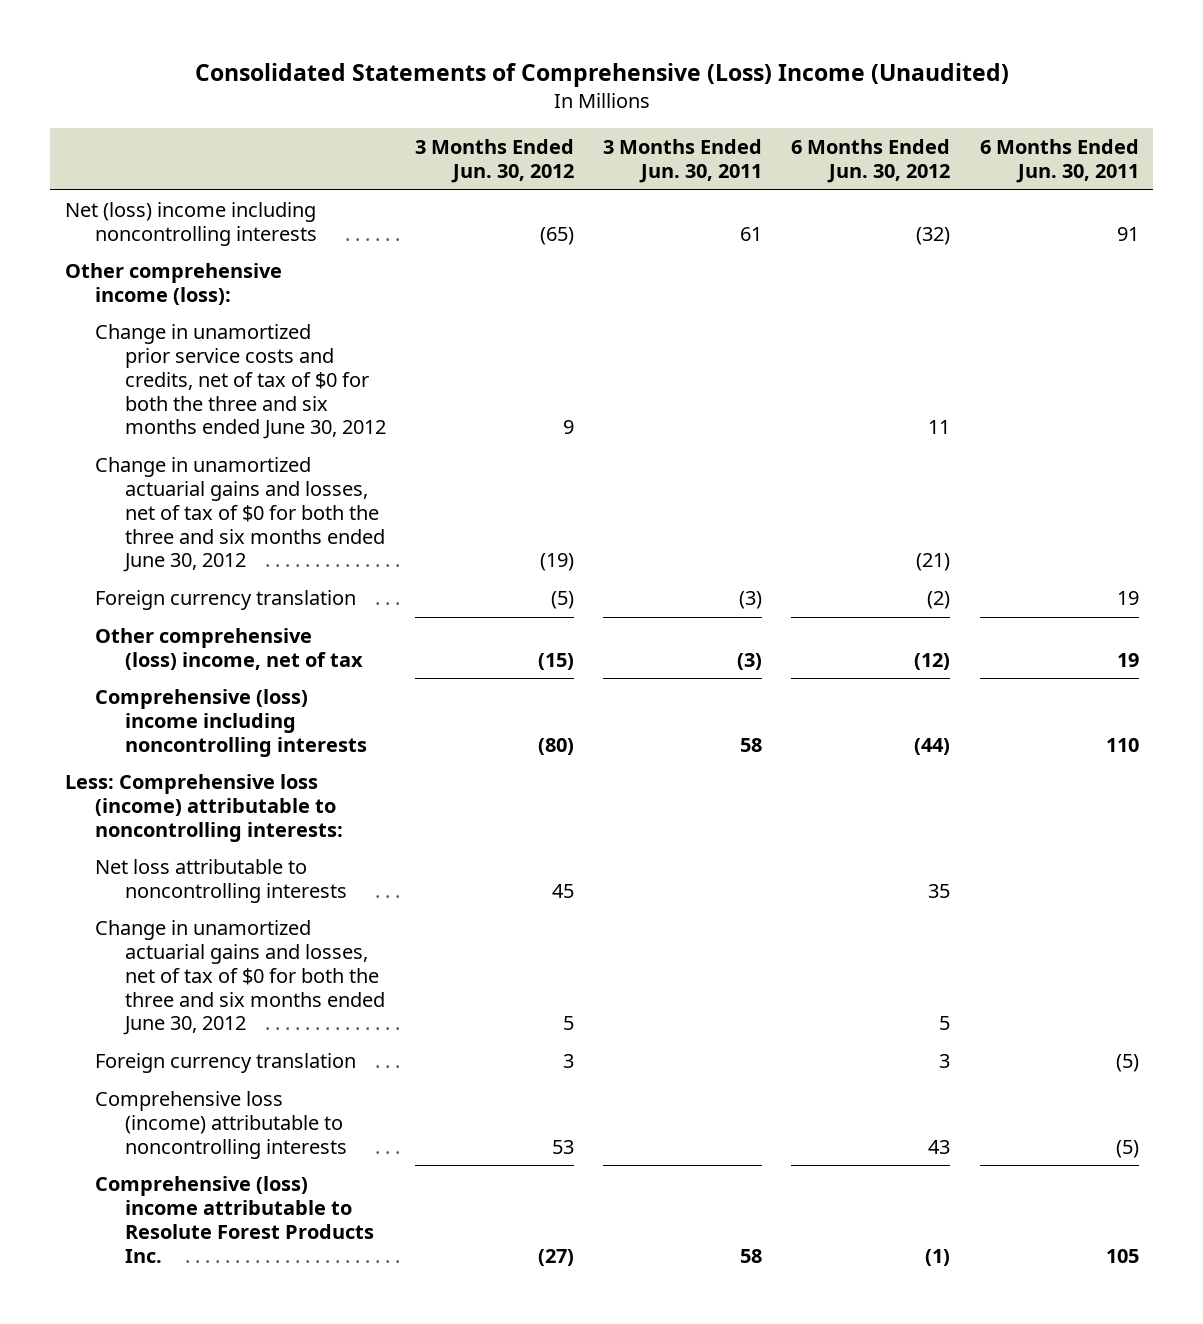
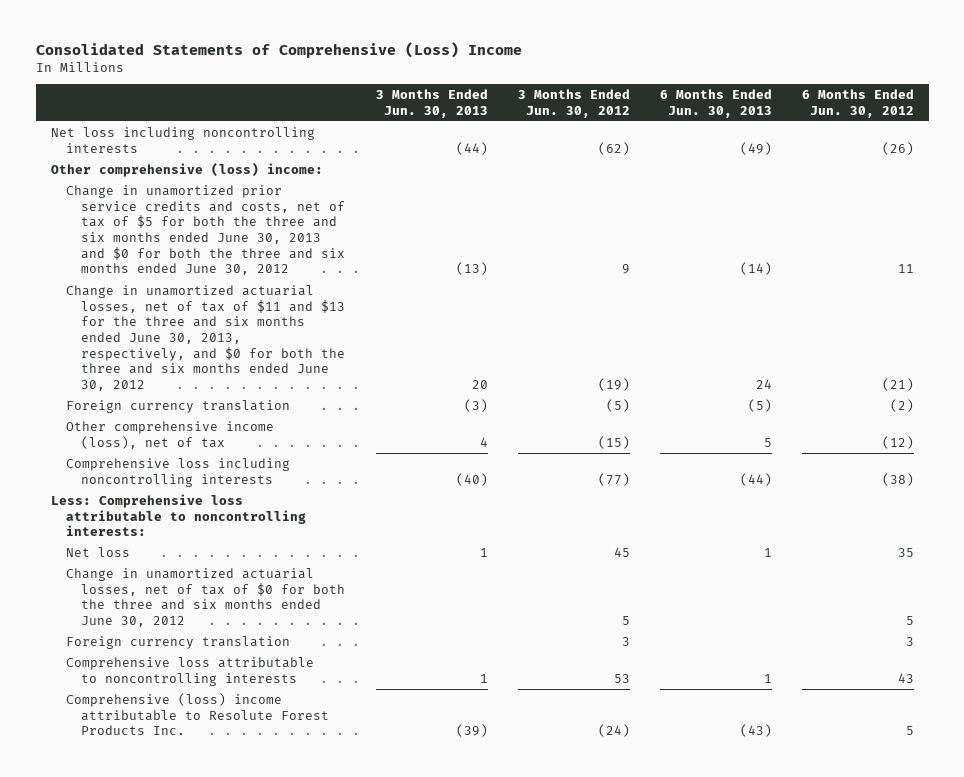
- Consolidated Statements of Comprehensive (Loss) Income (Unaudited)
+ Consolidated Statements of Comprehensive (Loss) Income
- | 3 Months Ended Jun. 30, 2012 | 3 Months Ended Jun. 30, 2011 | 6 Months Ended Jun. 30, 2012 | 6 Months Ended Jun. 30, 2011
+ | 3 Months Ended Jun. 30, 2013 | 3 Months Ended Jun. 30, 2012 | 6 Months Ended Jun. 30, 2013 | 6 Months Ended Jun. 30, 2012
- Net (loss) income including noncontrolling interests | (65) | 61 | (32) | 91
- Other comprehensive income (loss):
- Change in unamortized prior service costs and credits, net of tax of $0 for both the three and six months ended June 30, 2012 | 9 | | 11 |
- Change in unamortized actuarial gains and losses, net of tax of $0 for both the three and six months ended June 30, 2012 | (19) | | (21) |
+ Net loss including noncontrolling interests | (44) | (62) | (49) | (26)
+ Other comprehensive (loss) income:
+ Change in unamortized prior service credits and costs, net of tax of $5 for both the three and six months ended June 30, 2013 and $0 for both the three and six months ended June 30, 2012 | (13) | 9 | (14) | 11
+ Change in unamortized actuarial losses, net of tax of $11 and $13 for the three and six months ended June 30, 2013, respectively, and $0 for both the three and six months ended June 30, 2012 | 20 | (19) | 24 | (21)
- Other comprehensive (loss) income, net of tax | (15) | (3) | (12) | 19
- Comprehensive (loss) income including noncontrolling interests | (80) | 58 | (44) | 110
- Less: Comprehensive loss (income) attributable to noncontrolling interests:
- Net loss attributable to noncontrolling interests | 45 | | 35 |
- Change in unamortized actuarial gains and losses, net of tax of $0 for both the three and six months ended June 30, 2012 | 5 | | 5 |
+ Other comprehensive income (loss), net of tax | 4 | (15) | 5 | (12)
+ Comprehensive loss including noncontrolling interests | (40) | (77) | (44) | (38)
+ Less: Comprehensive loss attributable to noncontrolling interests:
+ Net loss | 1 | 45 | 1 | 35
+ Change in unamortized actuarial losses, net of tax of $0 for both the three and six months ended June 30, 2012 | | 5 | | 5
- Comprehensive loss (income) attributable to noncontrolling interests | 53 | | 43 | (5)
- Comprehensive (loss) income attributable to Resolute Forest Products Inc. | (27) | 58 | (1) | 105
+ Comprehensive loss attributable to noncontrolling interests | 1 | 53 | 1 | 43
+ Comprehensive (loss) income attributable to Resolute Forest Products Inc. | (39) | (24) | (43) | 5

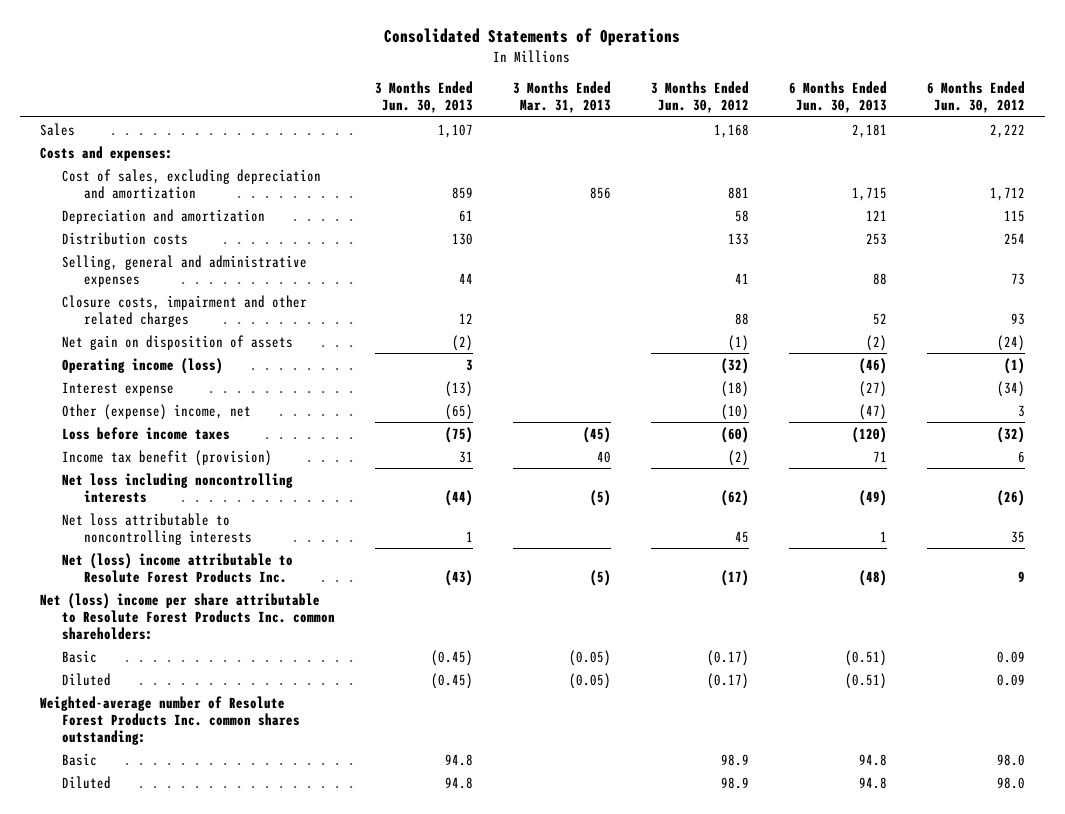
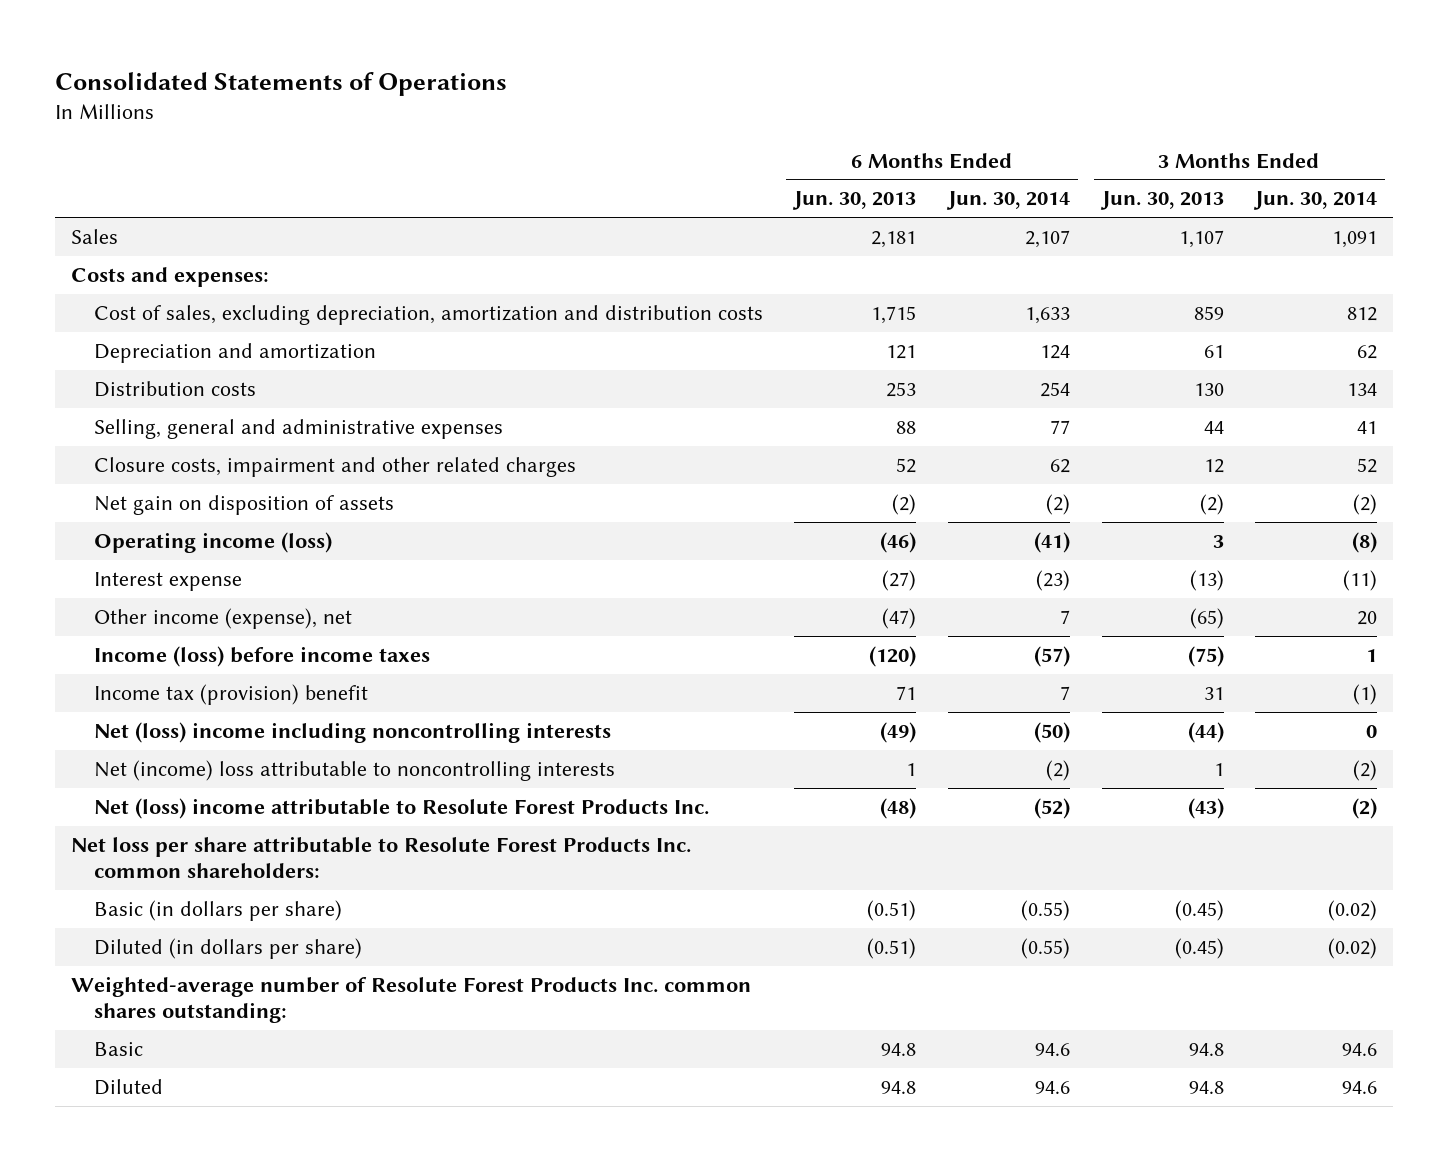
- | 3 Months Ended Jun. 30, 2013 | 3 Months Ended Mar. 31, 2013 | 3 Months Ended Jun. 30, 2012 | 6 Months Ended Jun. 30, 2013 | 6 Months Ended Jun. 30, 2012
+ | 6 Months Ended Jun. 30, 2013 | 6 Months Ended Jun. 30, 2014 | 3 Months Ended Jun. 30, 2013 | 3 Months Ended Jun. 30, 2014
- Cost of sales, excluding depreciation and amortization | 859 | 856 | 881 | 1,715 | 1,712
+ Cost of sales, excluding depreciation, amortization and distribution costs | 1,715 | 1,633 | 859 | 812
- Other (expense) income, net | (65) | | (10) | (47) | 3
- Loss before income taxes | (75) | (45) | (60) | (120) | (32)
- Income tax benefit (provision) | 31 | 40 | (2) | 71 | 6
- Net loss including noncontrolling interests | (44) | (5) | (62) | (49) | (26)
- Net loss attributable to noncontrolling interests | 1 | | 45 | 1 | 35
+ Other income (expense), net | (47) | 7 | (65) | 20
+ Income (loss) before income taxes | (120) | (57) | (75) | 1
+ Income tax (provision) benefit | 71 | 7 | 31 | (1)
+ Net (loss) income including noncontrolling interests | (49) | (50) | (44) | 0
+ Net (income) loss attributable to noncontrolling interests | 1 | (2) | 1 | (2)
- Net (loss) income per share attributable to Resolute Forest Products Inc. common shareholders:
- Basic | (0.45) | (0.05) | (0.17) | (0.51) | 0.09
- Diluted | (0.45) | (0.05) | (0.17) | (0.51) | 0.09
+ Net loss per share attributable to Resolute Forest Products Inc. common shareholders:
+ Basic (in dollars per share) | (0.51) | (0.55) | (0.45) | (0.02)
+ Diluted (in dollars per share) | (0.51) | (0.55) | (0.45) | (0.02)

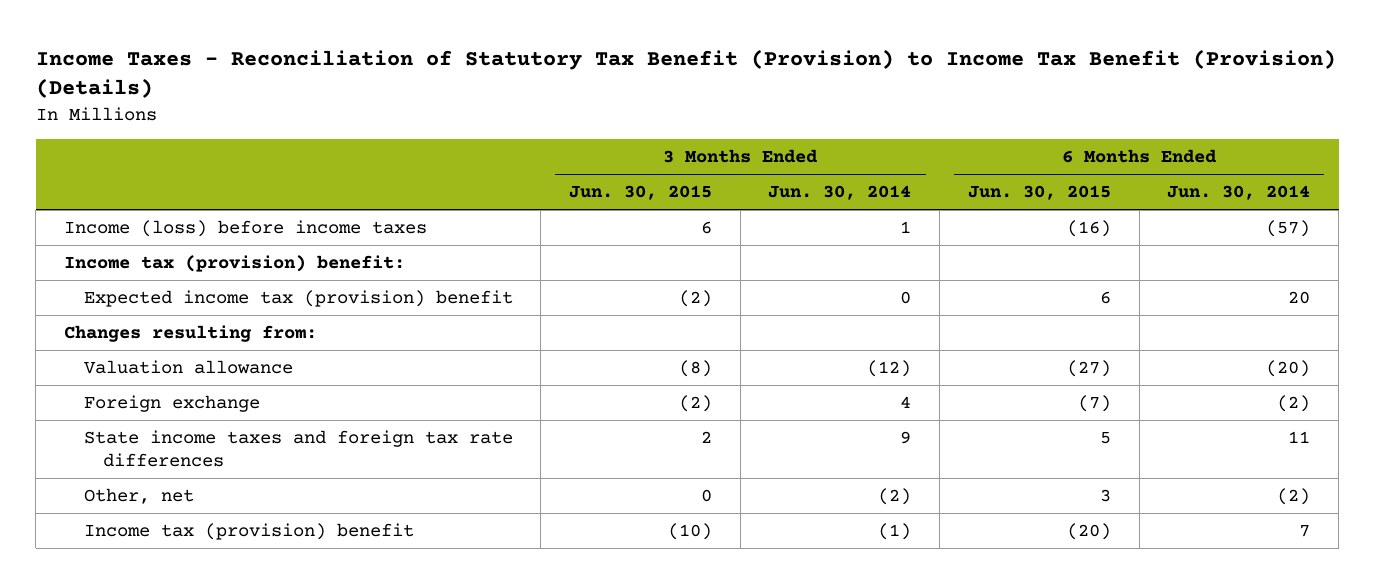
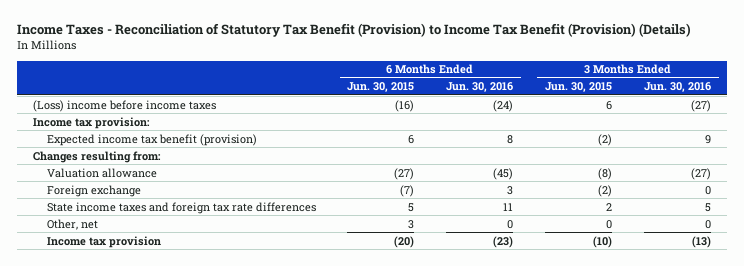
- | 3 Months Ended Jun. 30, 2015 | 3 Months Ended Jun. 30, 2014 | 6 Months Ended Jun. 30, 2015 | 6 Months Ended Jun. 30, 2014
+ | 6 Months Ended Jun. 30, 2015 | 6 Months Ended Jun. 30, 2016 | 3 Months Ended Jun. 30, 2015 | 3 Months Ended Jun. 30, 2016
- Income (loss) before income taxes | 6 | 1 | (16) | (57)
- Income tax (provision) benefit:
- Expected income tax (provision) benefit | (2) | 0 | 6 | 20
+ (Loss) income before income taxes | (16) | (24) | 6 | (27)
+ Income tax provision:
+ Expected income tax benefit (provision) | 6 | 8 | (2) | 9
- Income tax (provision) benefit | (10) | (1) | (20) | 7
+ Income tax provision | (20) | (23) | (10) | (13)

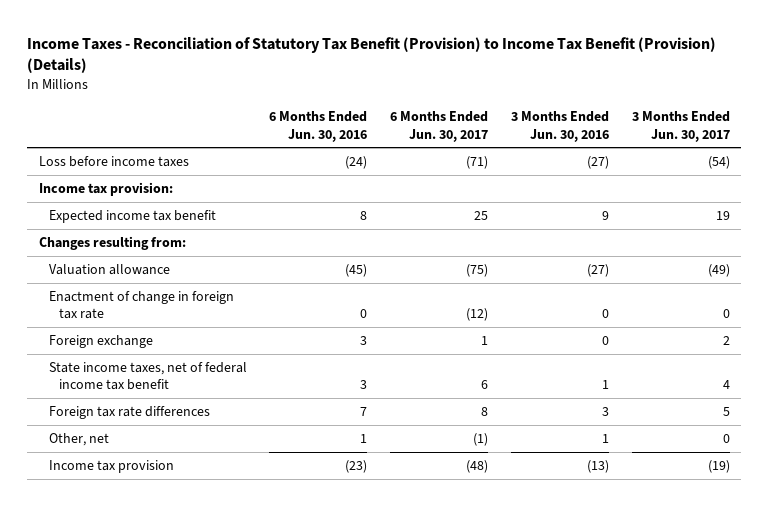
- | 6 Months Ended Jun. 30, 2015 | 6 Months Ended Jun. 30, 2016 | 3 Months Ended Jun. 30, 2015 | 3 Months Ended Jun. 30, 2016
+ | 6 Months Ended Jun. 30, 2016 | 6 Months Ended Jun. 30, 2017 | 3 Months Ended Jun. 30, 2016 | 3 Months Ended Jun. 30, 2017
- (Loss) income before income taxes | (16) | (24) | 6 | (27)
+ Loss before income taxes | (24) | (71) | (27) | (54)
- Expected income tax benefit (provision) | 6 | 8 | (2) | 9
+ Expected income tax benefit | 8 | 25 | 9 | 19
+ Enactment of change in foreign tax rate | 0 | (12) | 0 | 0
- State income taxes and foreign tax rate differences | 5 | 11 | 2 | 5
- Other, net | 3 | 0 | 0 | 0
+ State income taxes, net of federal income tax benefit | 3 | 6 | 1 | 4
+ Foreign tax rate differences | 7 | 8 | 3 | 5
+ Other, net | 1 | (1) | 1 | 0

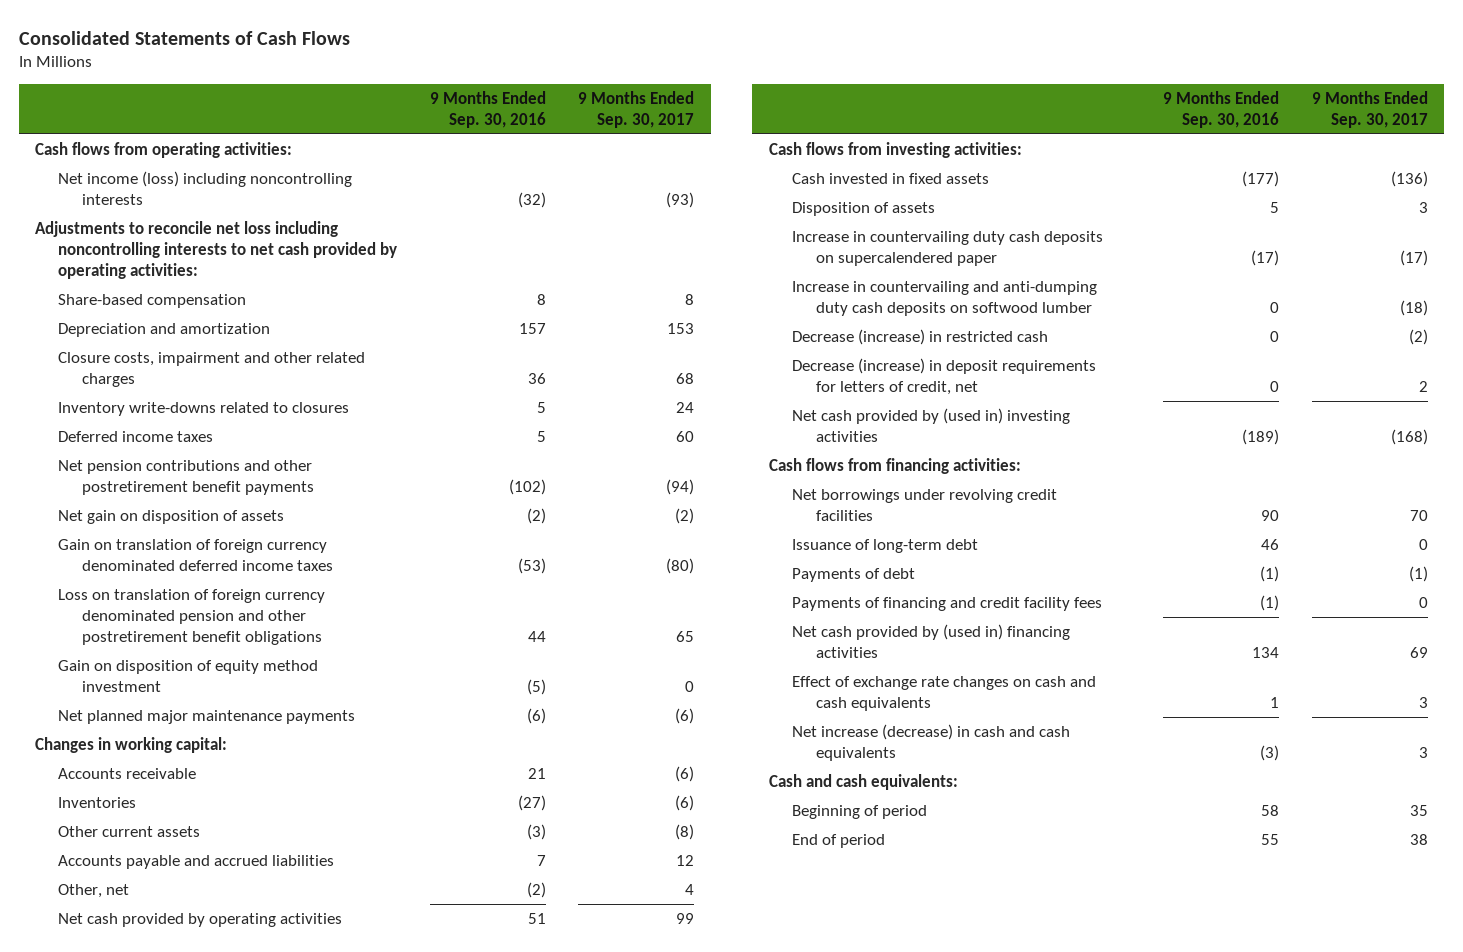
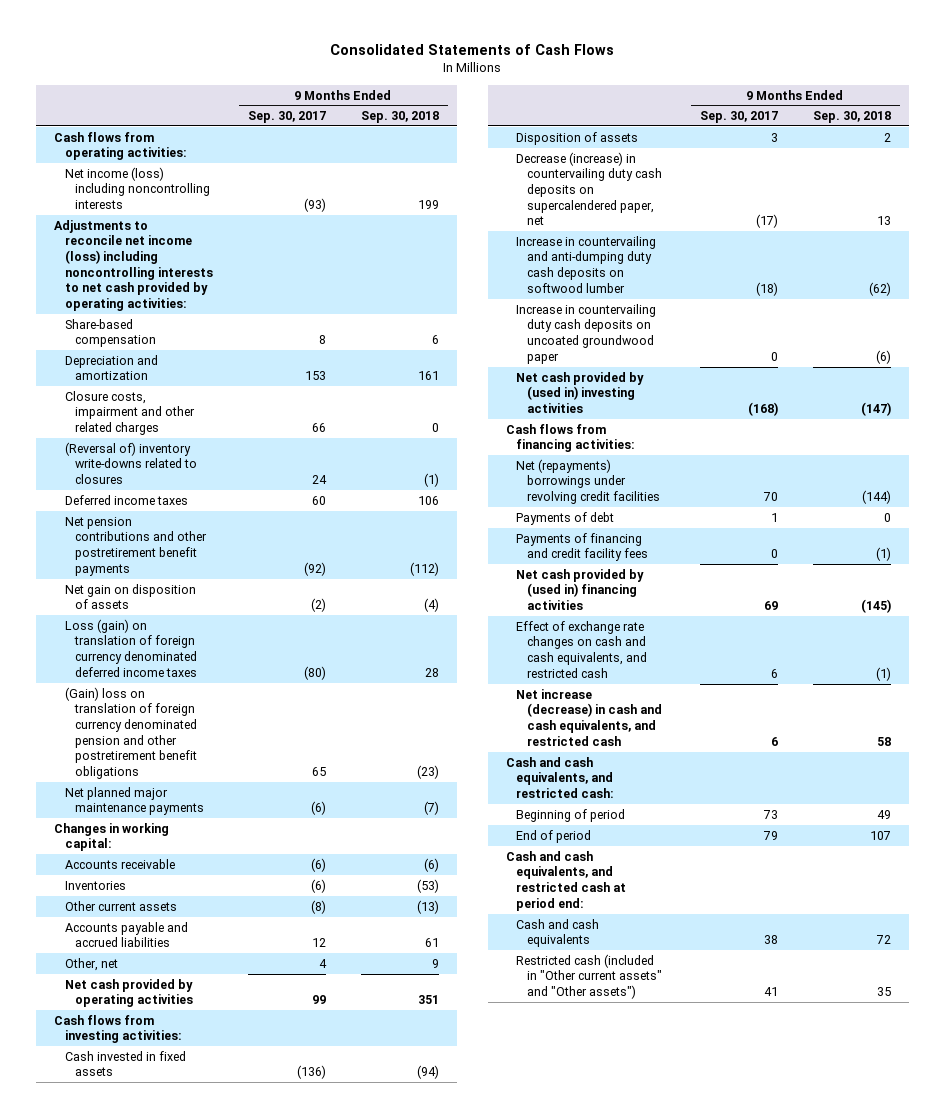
- | 9 Months Ended Sep. 30, 2016 | 9 Months Ended Sep. 30, 2017
+ | 9 Months Ended Sep. 30, 2017 | 9 Months Ended Sep. 30, 2018
- Adjustments to reconcile net loss including noncontrolling interests to net cash provided by operating activities:
+ Adjustments to reconcile net income (loss) including noncontrolling interests to net cash provided by operating activities:
- Closure costs, impairment and other related charges | 36 | 68
- Inventory write-downs related to closures | 5 | 24
+ Closure costs, impairment and other related charges | 66 | 0
+ (Reversal of) inventory write-downs related to closures | 24 | (1)
- Net pension contributions and other postretirement benefit payments | (102) | (94)
+ Net pension contributions and other postretirement benefit payments | (92) | (112)
- Gain on translation of foreign currency denominated deferred income taxes | (53) | (80)
- Loss on translation of foreign currency denominated pension and other postretirement benefit obligations | 44 | 65
- Gain on disposition of equity method investment | (5) | 0
+ Loss (gain) on translation of foreign currency denominated deferred income taxes | (80) | 28
+ (Gain) loss on translation of foreign currency denominated pension and other postretirement benefit obligations | 65 | (23)
- Increase in countervailing duty cash deposits on supercalendered paper | (17) | (17)
+ Decrease (increase) in countervailing duty cash deposits on supercalendered paper, net | (17) | 13
- Decrease (increase) in restricted cash | 0 | (2)
- Decrease (increase) in deposit requirements for letters of credit, net | 0 | 2
+ Increase in countervailing duty cash deposits on uncoated groundwood paper | 0 | (6)
- Net borrowings under revolving credit facilities | 90 | 70
- Issuance of long-term debt | 46 | 0
- Payments of debt | (1) | (1)
+ Net (repayments) borrowings under revolving credit facilities | 70 | (144)
+ Payments of debt | 1 | 0
- Effect of exchange rate changes on cash and cash equivalents | 1 | 3
- Net increase (decrease) in cash and cash equivalents | (3) | 3
- Cash and cash equivalents:
- Beginning of period | 58 | 35
- End of period | 55 | 38
+ Effect of exchange rate changes on cash and cash equivalents, and restricted cash | 6 | (1)
+ Net increase (decrease) in cash and cash equivalents, and restricted cash | 6 | 58
+ Cash and cash equivalents, and restricted cash:
+ Beginning of period | 73 | 49
+ End of period | 79 | 107
+ Cash and cash equivalents, and restricted cash at period end:
+ Cash and cash equivalents | 38 | 72
+ Restricted cash (included in "Other current assets" and "Other assets") | 41 | 35

